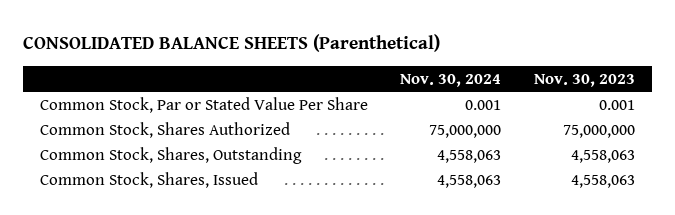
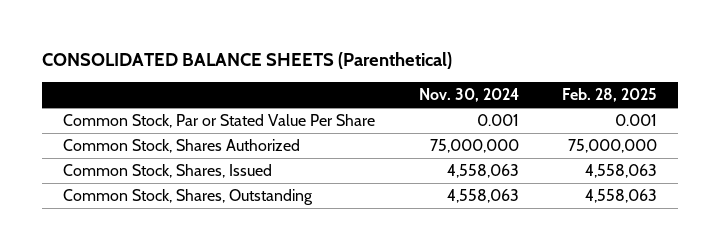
- | Nov. 30, 2024 | Nov. 30, 2023
+ | Nov. 30, 2024 | Feb. 28, 2025
moved down: Common Stock, Shares, Outstanding | 4,558,063 | 4,558,063

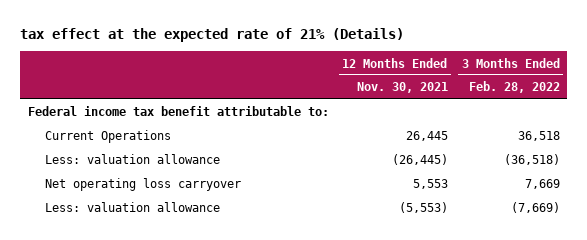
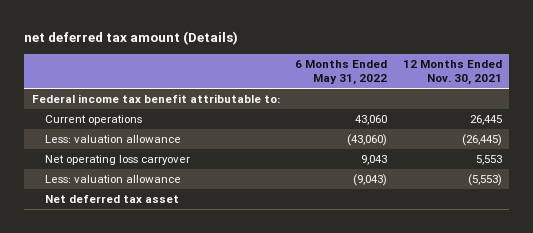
- tax effect at the expected rate of 21% (Details)
+ net deferred tax amount (Details)
- | 12 Months Ended Nov. 30, 2021 | 3 Months Ended Feb. 28, 2022
+ | 6 Months Ended May 31, 2022 | 12 Months Ended Nov. 30, 2021
- Current Operations | 26,445 | 36,518
+ Current operations | 43,060 | 26,445
+ Net deferred tax asset

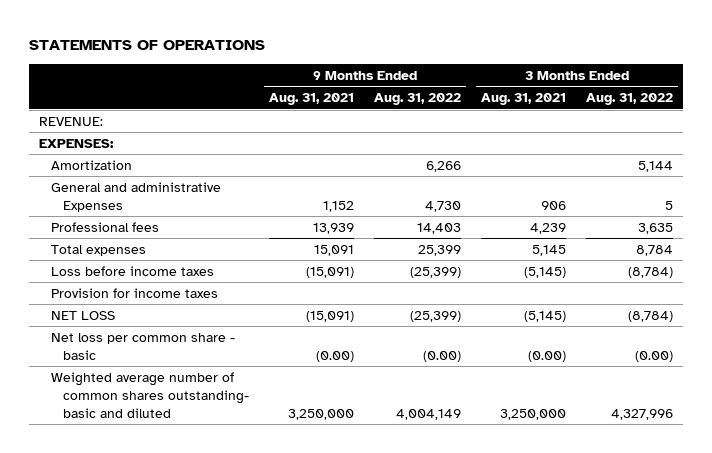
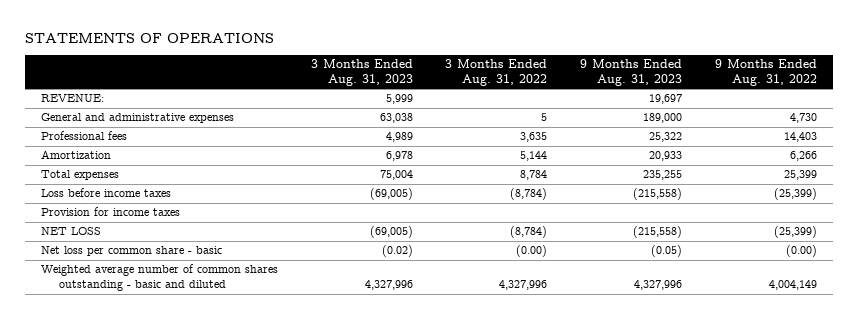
- | 9 Months Ended Aug. 31, 2021 | 9 Months Ended Aug. 31, 2022 | 3 Months Ended Aug. 31, 2021 | 3 Months Ended Aug. 31, 2022
+ | 3 Months Ended Aug. 31, 2023 | 3 Months Ended Aug. 31, 2022 | 9 Months Ended Aug. 31, 2023 | 9 Months Ended Aug. 31, 2022
- EXPENSES:
- General and administrative Expenses | 1,152 | 4,730 | 906 | 5
+ General and administrative expenses | 63,038 | 5 | 189,000 | 4,730
moved down: Amortization | 6,978 | 5,144 | 20,933 | 6,266
- Weighted average number of common shares outstanding- basic and diluted | 3,250,000 | 4,004,149 | 3,250,000 | 4,327,996
+ Weighted average number of common shares outstanding - basic and diluted | 4,327,996 | 4,327,996 | 4,327,996 | 4,004,149

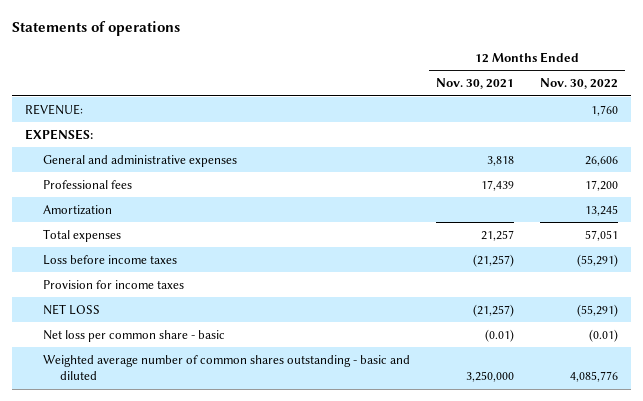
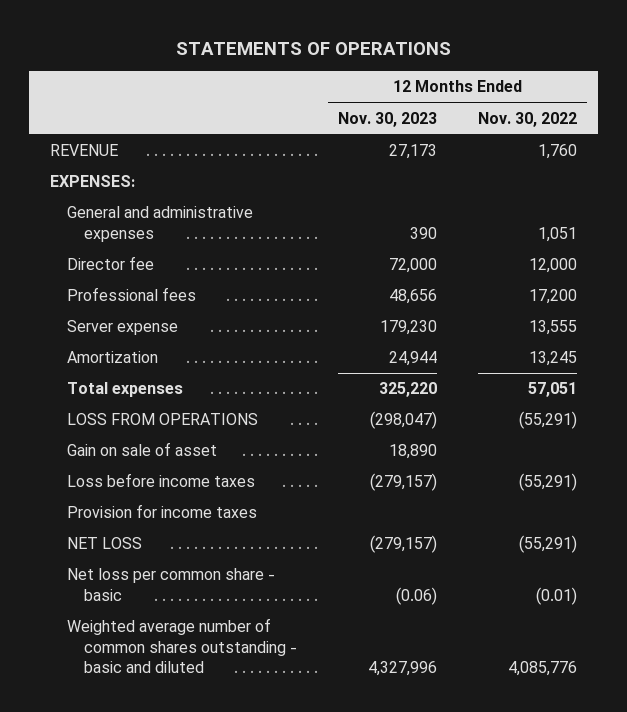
- Statements of operations
+ STATEMENTS OF OPERATIONS
- | 12 Months Ended Nov. 30, 2021 | 12 Months Ended Nov. 30, 2022
+ | 12 Months Ended Nov. 30, 2023 | 12 Months Ended Nov. 30, 2022
- REVENUE: | | 1,760
+ REVENUE | 27,173 | 1,760
- General and administrative expenses | 3,818 | 26,606
+ General and administrative expenses | 390 | 1,051
+ Director fee | 72,000 | 12,000
+ Server expense | 179,230 | 13,555
+ LOSS FROM OPERATIONS | (298,047) | (55,291)
+ Gain on sale of asset | 18,890 |

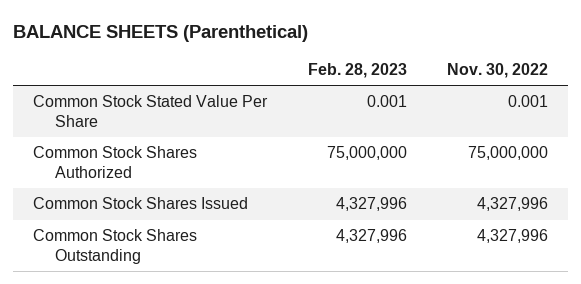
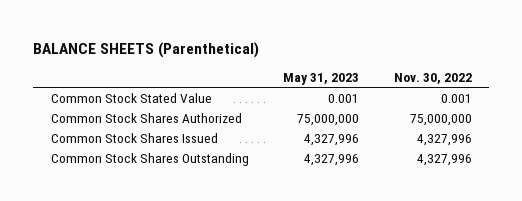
- | Feb. 28, 2023 | Nov. 30, 2022
+ | May 31, 2023 | Nov. 30, 2022
- Common Stock Stated Value Per Share | 0.001 | 0.001
+ Common Stock Stated Value | 0.001 | 0.001

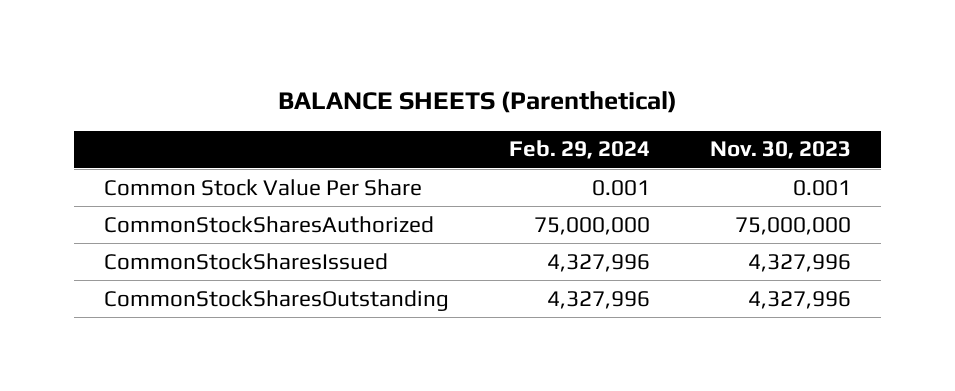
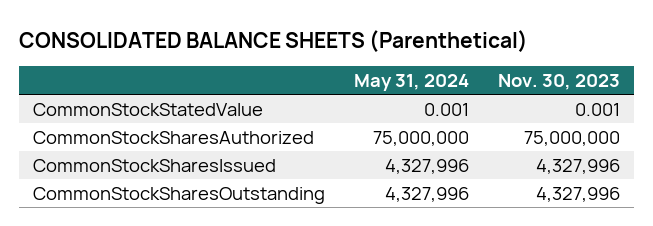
- BALANCE SHEETS (Parenthetical)
+ CONSOLIDATED BALANCE SHEETS (Parenthetical)
- | Feb. 29, 2024 | Nov. 30, 2023
+ | May 31, 2024 | Nov. 30, 2023
- Common Stock Value Per Share | 0.001 | 0.001
+ CommonStockStatedValue | 0.001 | 0.001

